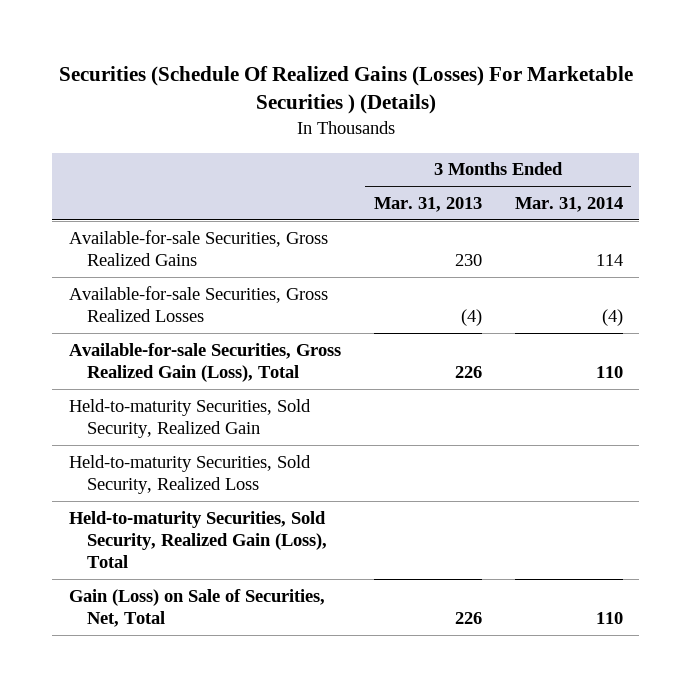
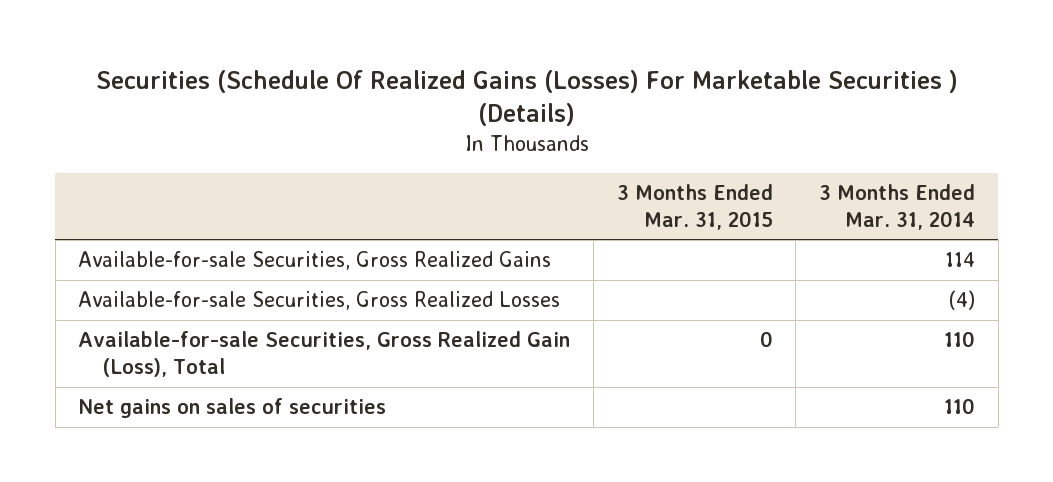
- | 3 Months Ended Mar. 31, 2013 | 3 Months Ended Mar. 31, 2014
+ | 3 Months Ended Mar. 31, 2015 | 3 Months Ended Mar. 31, 2014
- Held-to-maturity Securities, Sold Security, Realized Gain
- Held-to-maturity Securities, Sold Security, Realized Loss
- Held-to-maturity Securities, Sold Security, Realized Gain (Loss), Total
- Gain (Loss) on Sale of Securities, Net, Total | 226 | 110
+ Net gains on sales of securities | | 110

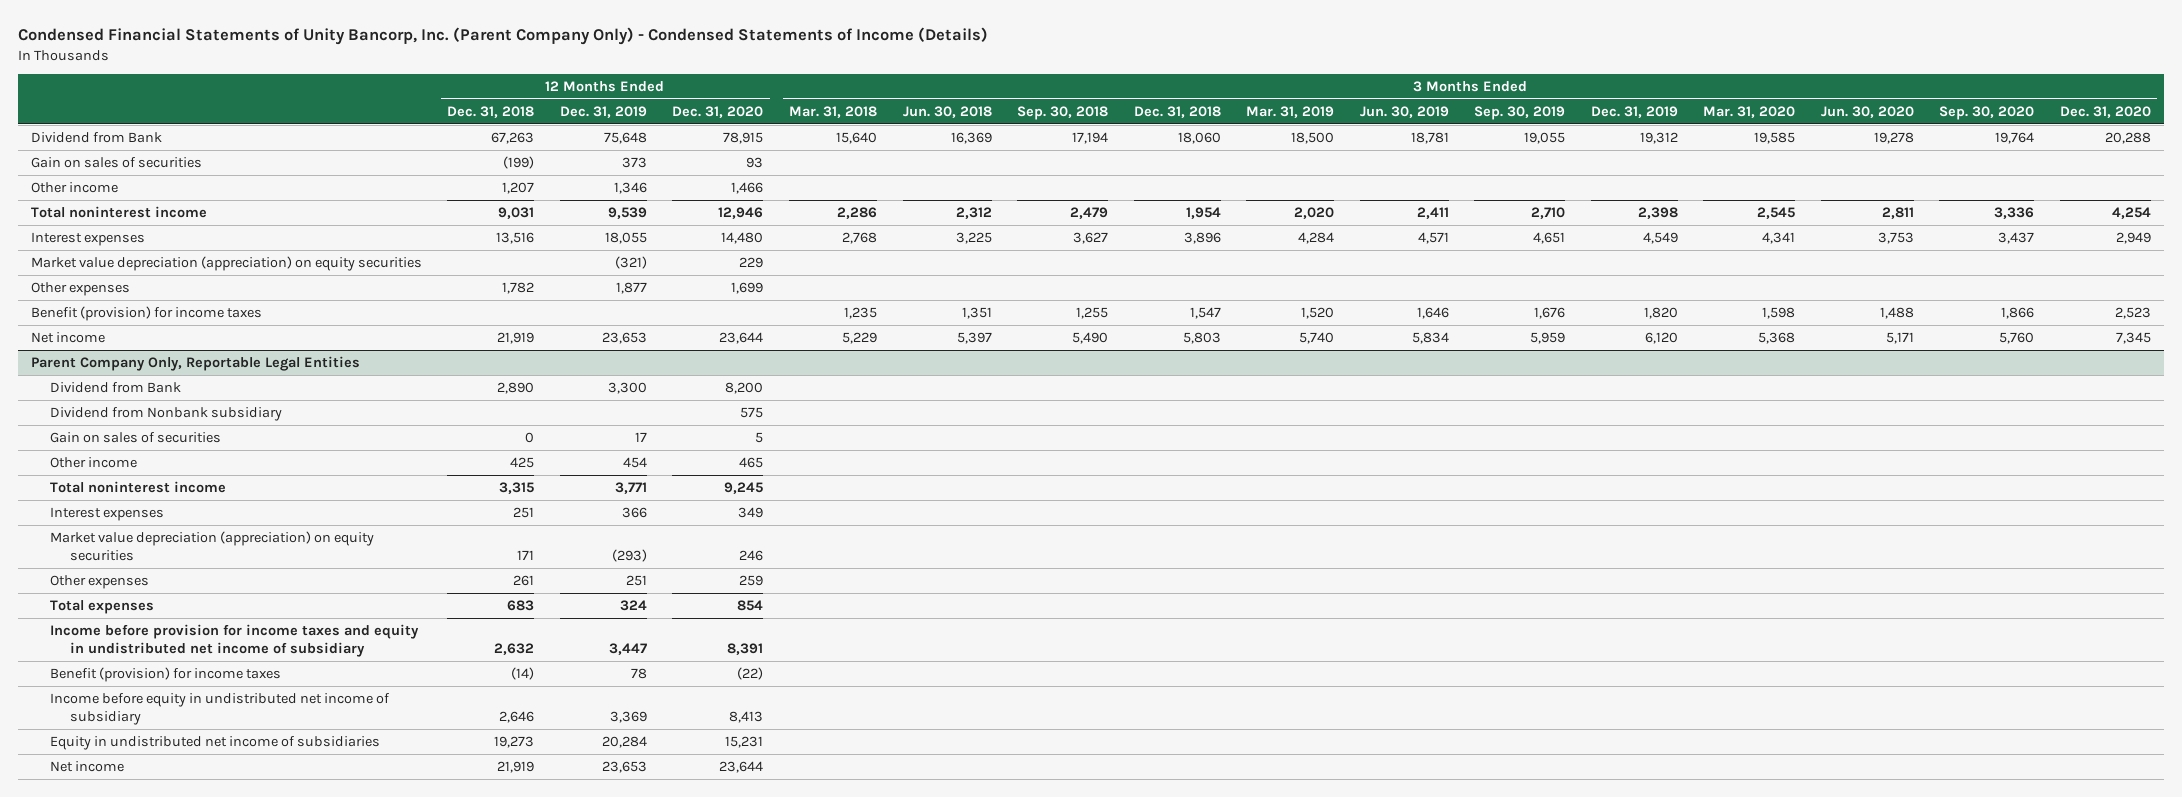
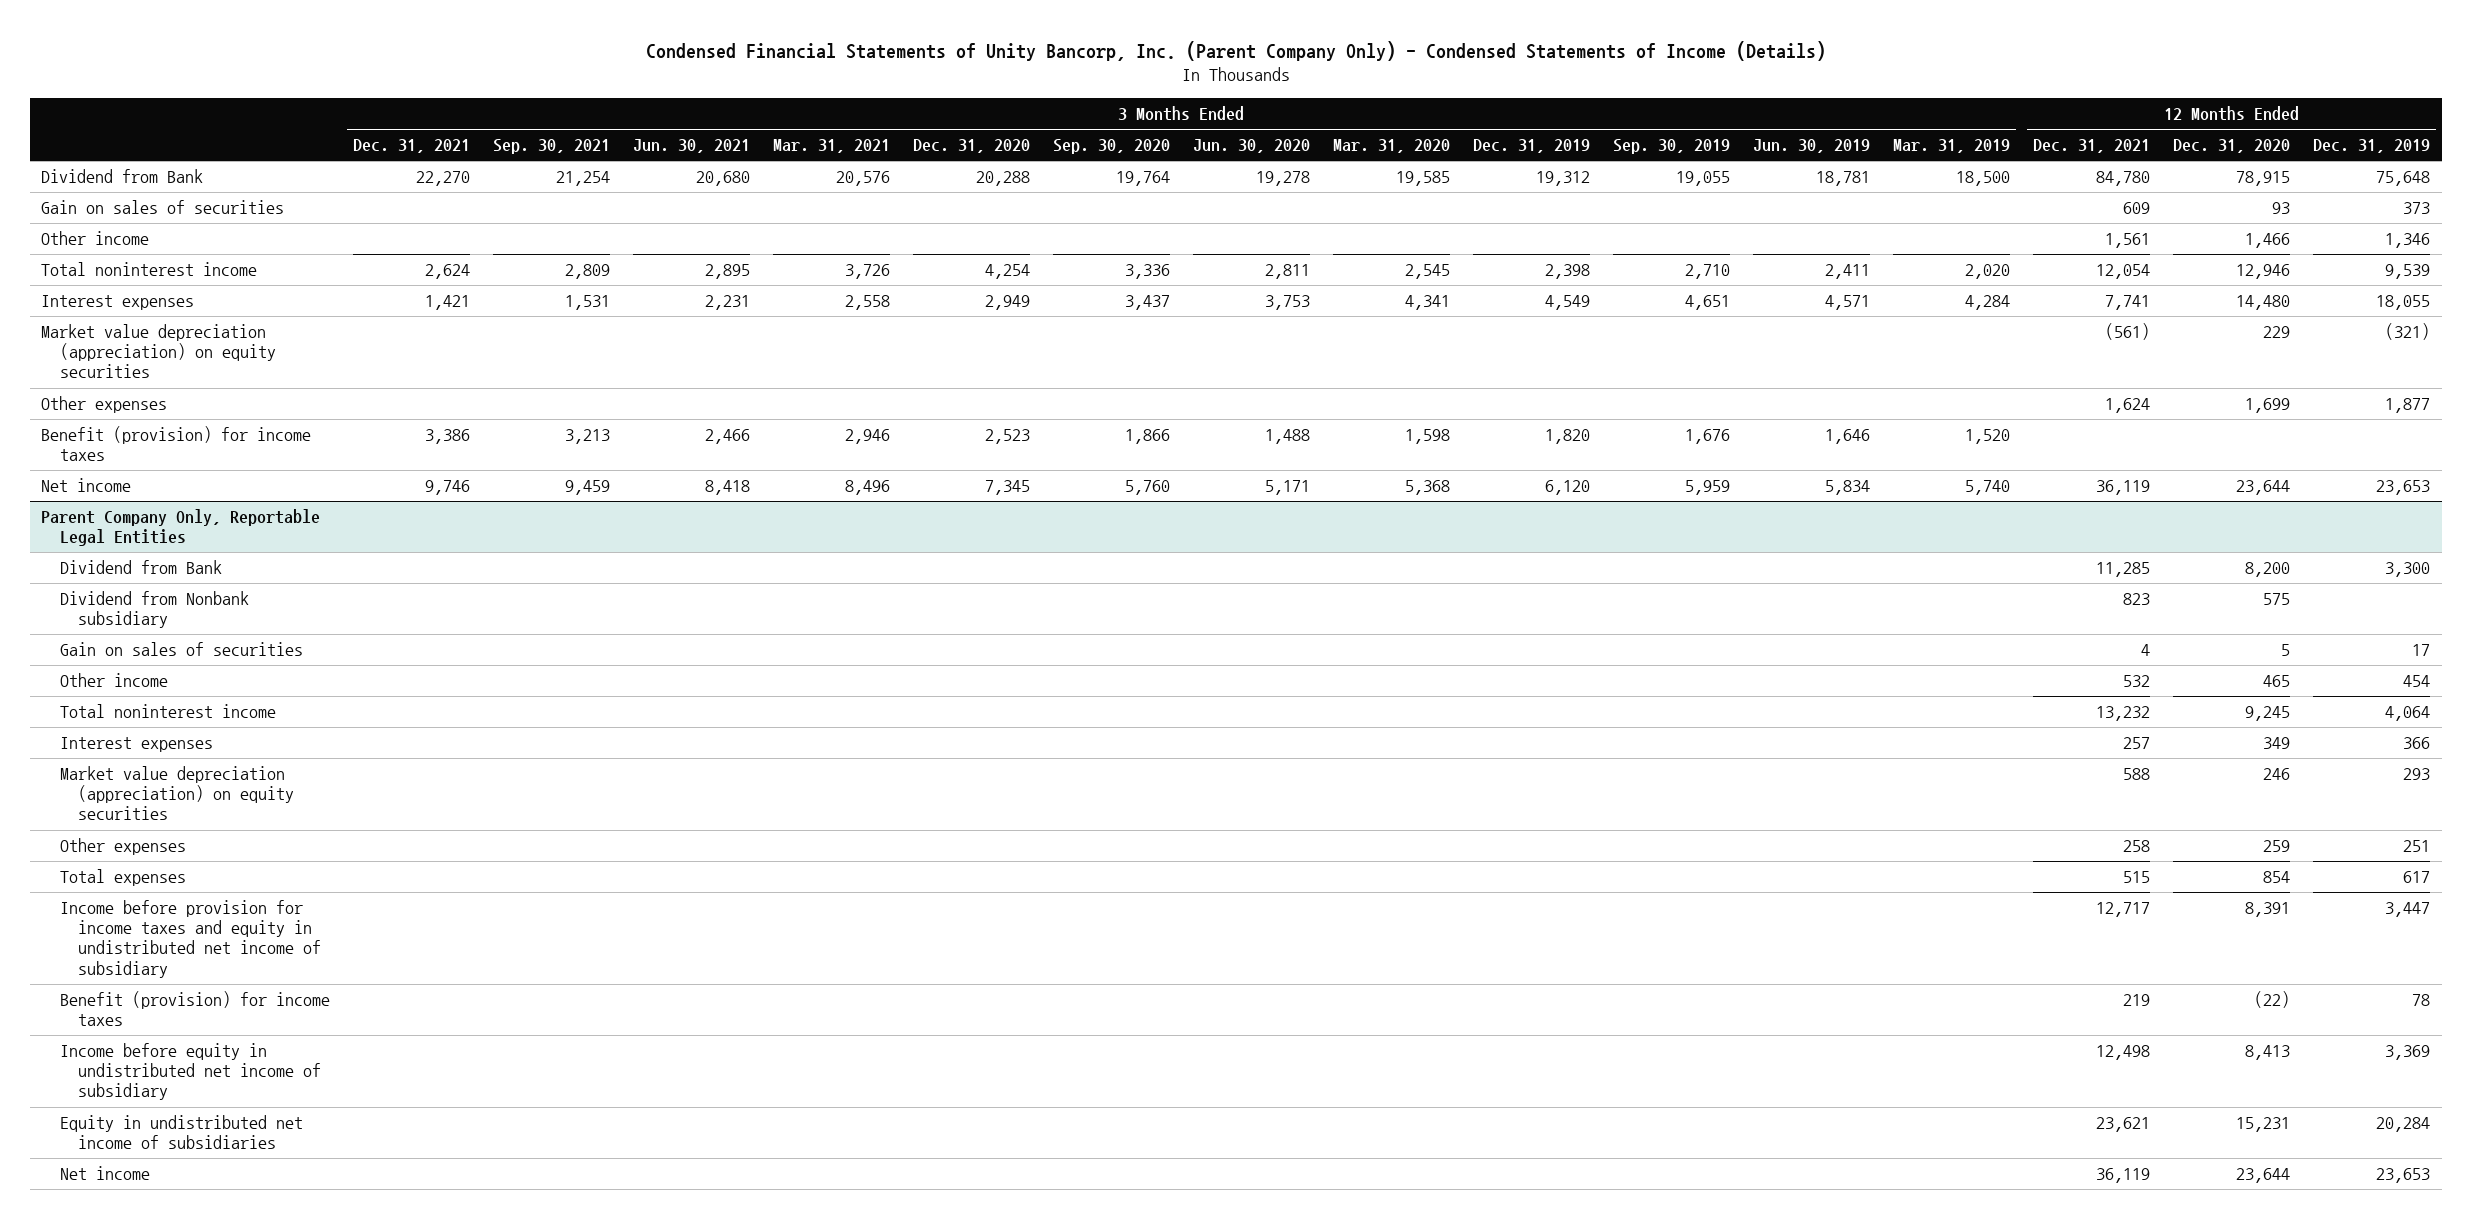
- | 12 Months Ended Dec. 31, 2018 | 12 Months Ended Dec. 31, 2019 | 12 Months Ended Dec. 31, 2020 | 3 Months Ended Mar. 31, 2018 | 3 Months Ended Jun. 30, 2018 | 3 Months Ended Sep. 30, 2018 | 3 Months Ended Dec. 31, 2018 | 3 Months Ended Mar. 31, 2019 | 3 Months Ended Jun. 30, 2019 | 3 Months Ended Sep. 30, 2019 | 3 Months Ended Dec. 31, 2019 | 3 Months Ended Mar. 31, 2020 | 3 Months Ended Jun. 30, 2020 | 3 Months Ended Sep. 30, 2020 | 3 Months Ended Dec. 31, 2020
+ | 3 Months Ended Dec. 31, 2021 | 3 Months Ended Sep. 30, 2021 | 3 Months Ended Jun. 30, 2021 | 3 Months Ended Mar. 31, 2021 | 3 Months Ended Dec. 31, 2020 | 3 Months Ended Sep. 30, 2020 | 3 Months Ended Jun. 30, 2020 | 3 Months Ended Mar. 31, 2020 | 3 Months Ended Dec. 31, 2019 | 3 Months Ended Sep. 30, 2019 | 3 Months Ended Jun. 30, 2019 | 3 Months Ended Mar. 31, 2019 | 12 Months Ended Dec. 31, 2021 | 12 Months Ended Dec. 31, 2020 | 12 Months Ended Dec. 31, 2019
@ Parent Company Only, Reportable Legal Entities
- Total noninterest income | 3,315 | 3,771 | 9,245 | | | | | | | | | | | |
+ Total noninterest income | | | | | | | | | | | | | 13,232 | 9,245 | 4,064
- Market value depreciation (appreciation) on equity securities | 171 | (293) | 246 | | | | | | | | | | | |
+ Market value depreciation (appreciation) on equity securities | | | | | | | | | | | | | 588 | 246 | 293
- Total expenses | 683 | 324 | 854 | | | | | | | | | | | |
+ Total expenses | | | | | | | | | | | | | 515 | 854 | 617

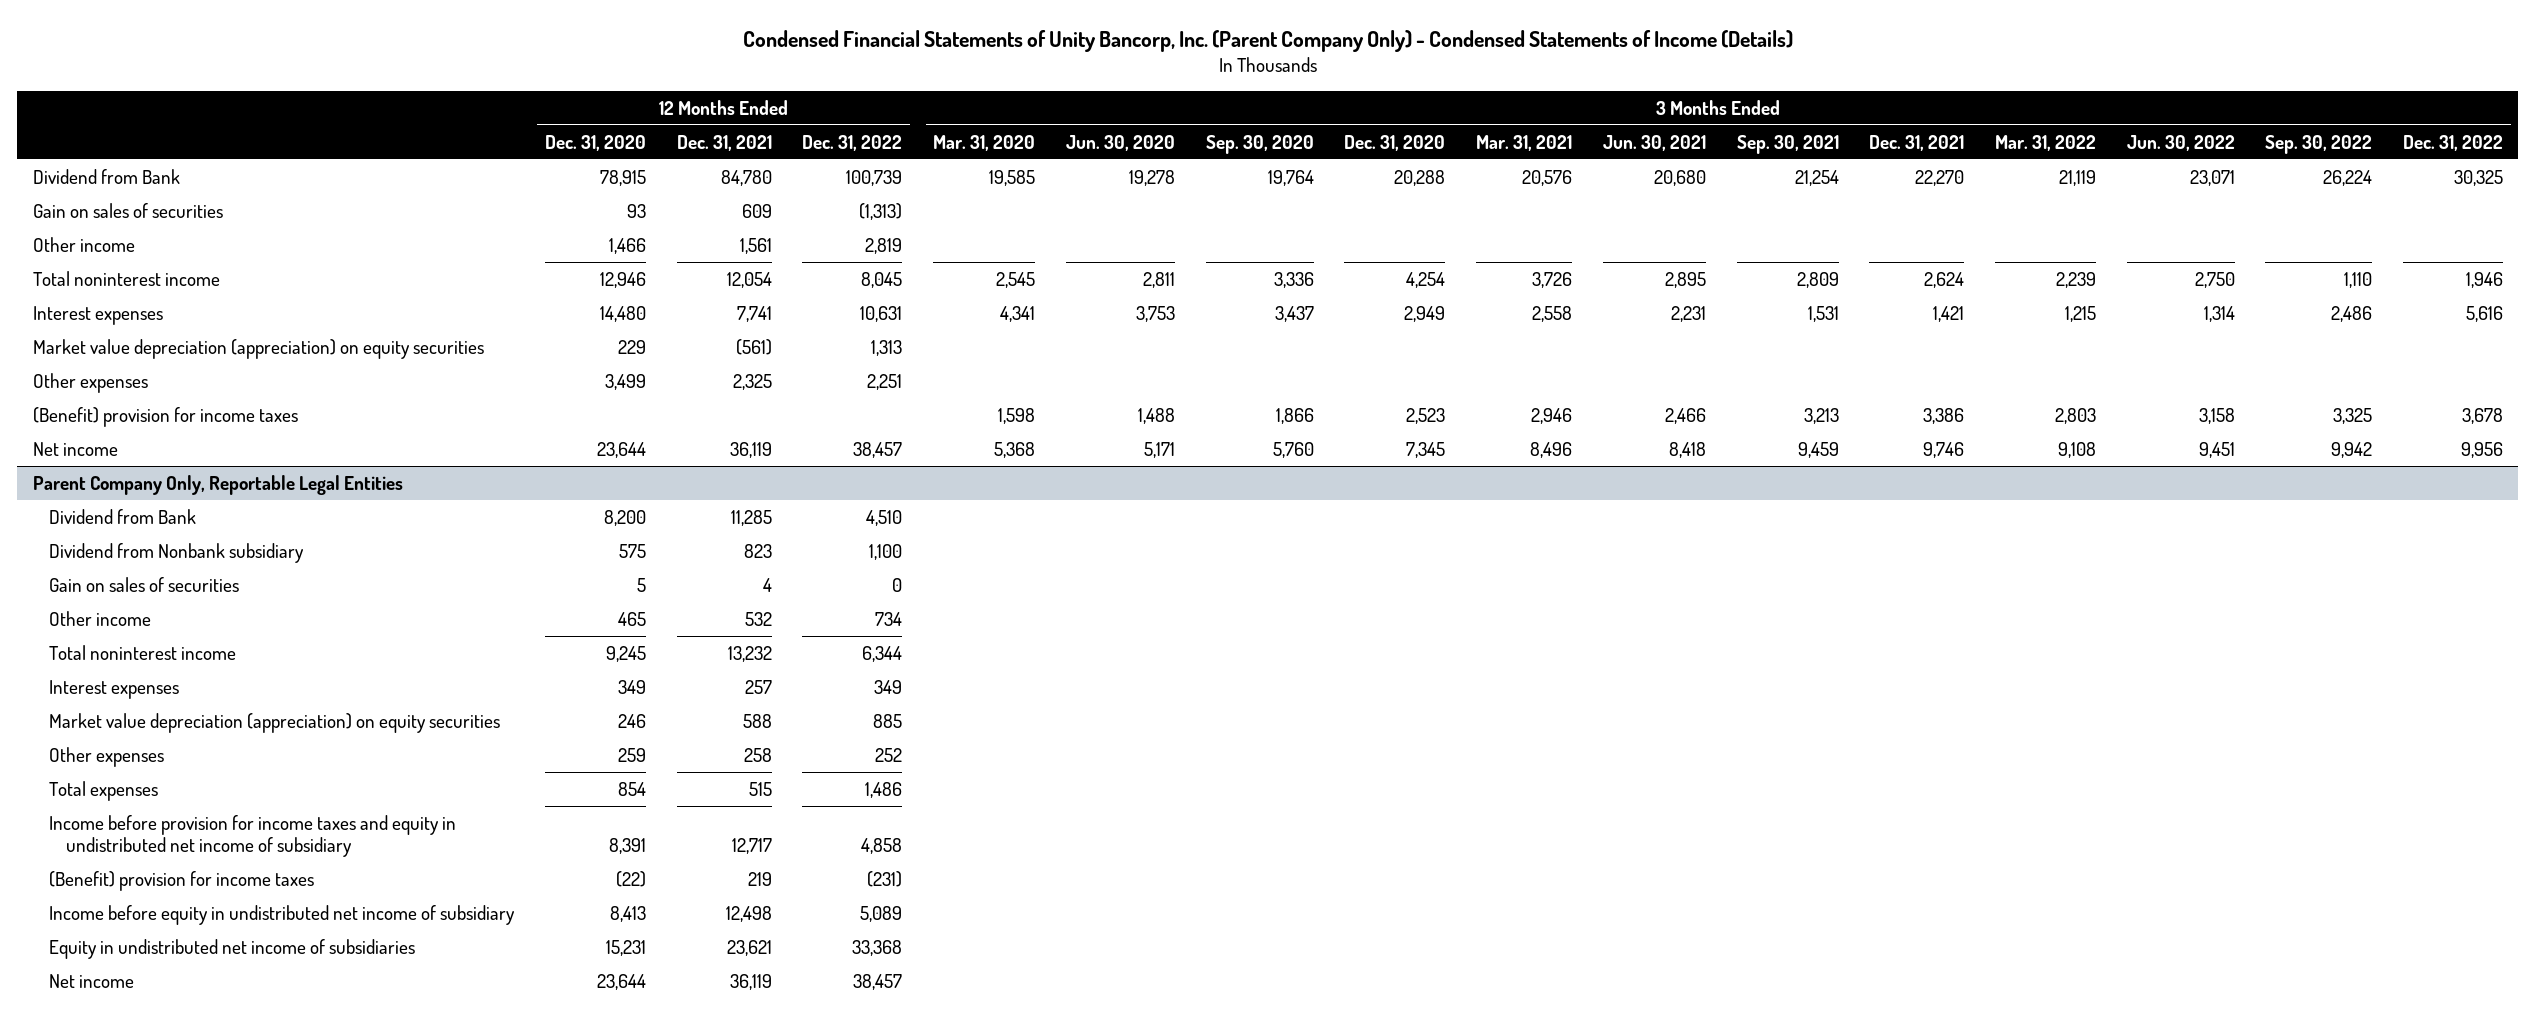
- | 3 Months Ended Dec. 31, 2021 | 3 Months Ended Sep. 30, 2021 | 3 Months Ended Jun. 30, 2021 | 3 Months Ended Mar. 31, 2021 | 3 Months Ended Dec. 31, 2020 | 3 Months Ended Sep. 30, 2020 | 3 Months Ended Jun. 30, 2020 | 3 Months Ended Mar. 31, 2020 | 3 Months Ended Dec. 31, 2019 | 3 Months Ended Sep. 30, 2019 | 3 Months Ended Jun. 30, 2019 | 3 Months Ended Mar. 31, 2019 | 12 Months Ended Dec. 31, 2021 | 12 Months Ended Dec. 31, 2020 | 12 Months Ended Dec. 31, 2019
+ | 12 Months Ended Dec. 31, 2020 | 12 Months Ended Dec. 31, 2021 | 12 Months Ended Dec. 31, 2022 | 3 Months Ended Mar. 31, 2020 | 3 Months Ended Jun. 30, 2020 | 3 Months Ended Sep. 30, 2020 | 3 Months Ended Dec. 31, 2020 | 3 Months Ended Mar. 31, 2021 | 3 Months Ended Jun. 30, 2021 | 3 Months Ended Sep. 30, 2021 | 3 Months Ended Dec. 31, 2021 | 3 Months Ended Mar. 31, 2022 | 3 Months Ended Jun. 30, 2022 | 3 Months Ended Sep. 30, 2022 | 3 Months Ended Dec. 31, 2022
- Other expenses | | | | | | | | | | | | | 1,624 | 1,699 | 1,877
- Benefit (provision) for income taxes | 3,386 | 3,213 | 2,466 | 2,946 | 2,523 | 1,866 | 1,488 | 1,598 | 1,820 | 1,676 | 1,646 | 1,520 | | |
+ Other expenses | 3,499 | 2,325 | 2,251 | | | | | | | | | | | |
+ (Benefit) provision for income taxes | | | | 1,598 | 1,488 | 1,866 | 2,523 | 2,946 | 2,466 | 3,213 | 3,386 | 2,803 | 3,158 | 3,325 | 3,678
@ Parent Company Only, Reportable Legal Entities
- Benefit (provision) for income taxes | | | | | | | | | | | | | 219 | (22) | 78
+ (Benefit) provision for income taxes | (22) | 219 | (231) | | | | | | | | | | | |

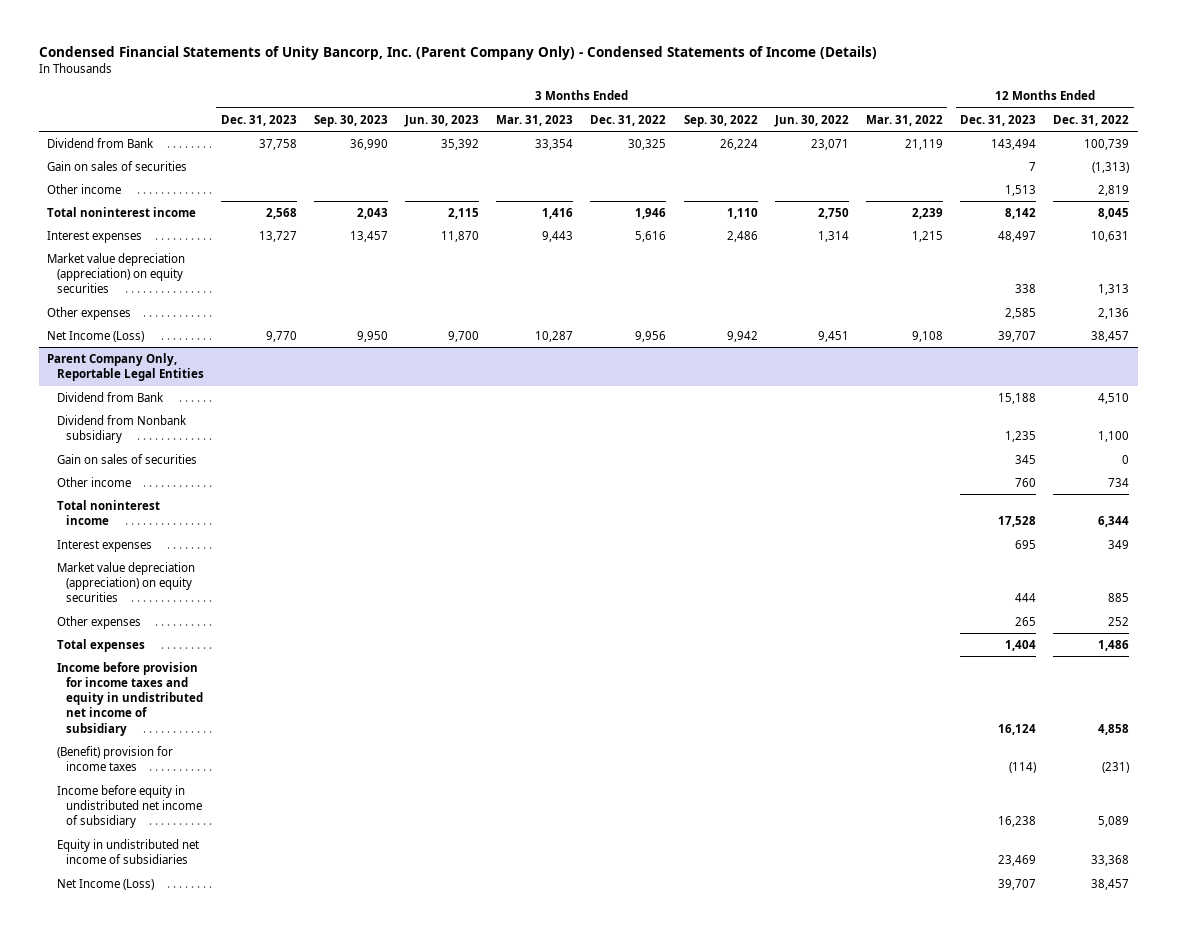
- | 12 Months Ended Dec. 31, 2020 | 12 Months Ended Dec. 31, 2021 | 12 Months Ended Dec. 31, 2022 | 3 Months Ended Mar. 31, 2020 | 3 Months Ended Jun. 30, 2020 | 3 Months Ended Sep. 30, 2020 | 3 Months Ended Dec. 31, 2020 | 3 Months Ended Mar. 31, 2021 | 3 Months Ended Jun. 30, 2021 | 3 Months Ended Sep. 30, 2021 | 3 Months Ended Dec. 31, 2021 | 3 Months Ended Mar. 31, 2022 | 3 Months Ended Jun. 30, 2022 | 3 Months Ended Sep. 30, 2022 | 3 Months Ended Dec. 31, 2022
+ | 3 Months Ended Dec. 31, 2023 | 3 Months Ended Sep. 30, 2023 | 3 Months Ended Jun. 30, 2023 | 3 Months Ended Mar. 31, 2023 | 3 Months Ended Dec. 31, 2022 | 3 Months Ended Sep. 30, 2022 | 3 Months Ended Jun. 30, 2022 | 3 Months Ended Mar. 31, 2022 | 12 Months Ended Dec. 31, 2023 | 12 Months Ended Dec. 31, 2022
- Other expenses | 3,499 | 2,325 | 2,251 | | | | | | | | | | | |
- (Benefit) provision for income taxes | | | | 1,598 | 1,488 | 1,866 | 2,523 | 2,946 | 2,466 | 3,213 | 3,386 | 2,803 | 3,158 | 3,325 | 3,678
- Net income | 23,644 | 36,119 | 38,457 | 5,368 | 5,171 | 5,760 | 7,345 | 8,496 | 8,418 | 9,459 | 9,746 | 9,108 | 9,451 | 9,942 | 9,956
+ Other expenses | | | | | | | | | 2,585 | 2,136
+ Net Income (Loss) | 9,770 | 9,950 | 9,700 | 10,287 | 9,956 | 9,942 | 9,451 | 9,108 | 39,707 | 38,457
@ Parent Company Only, Reportable Legal Entities
- Net income | 23,644 | 36,119 | 38,457 | | | | | | | | | | | |
+ Net Income (Loss) | | | | | | | | | 39,707 | 38,457

